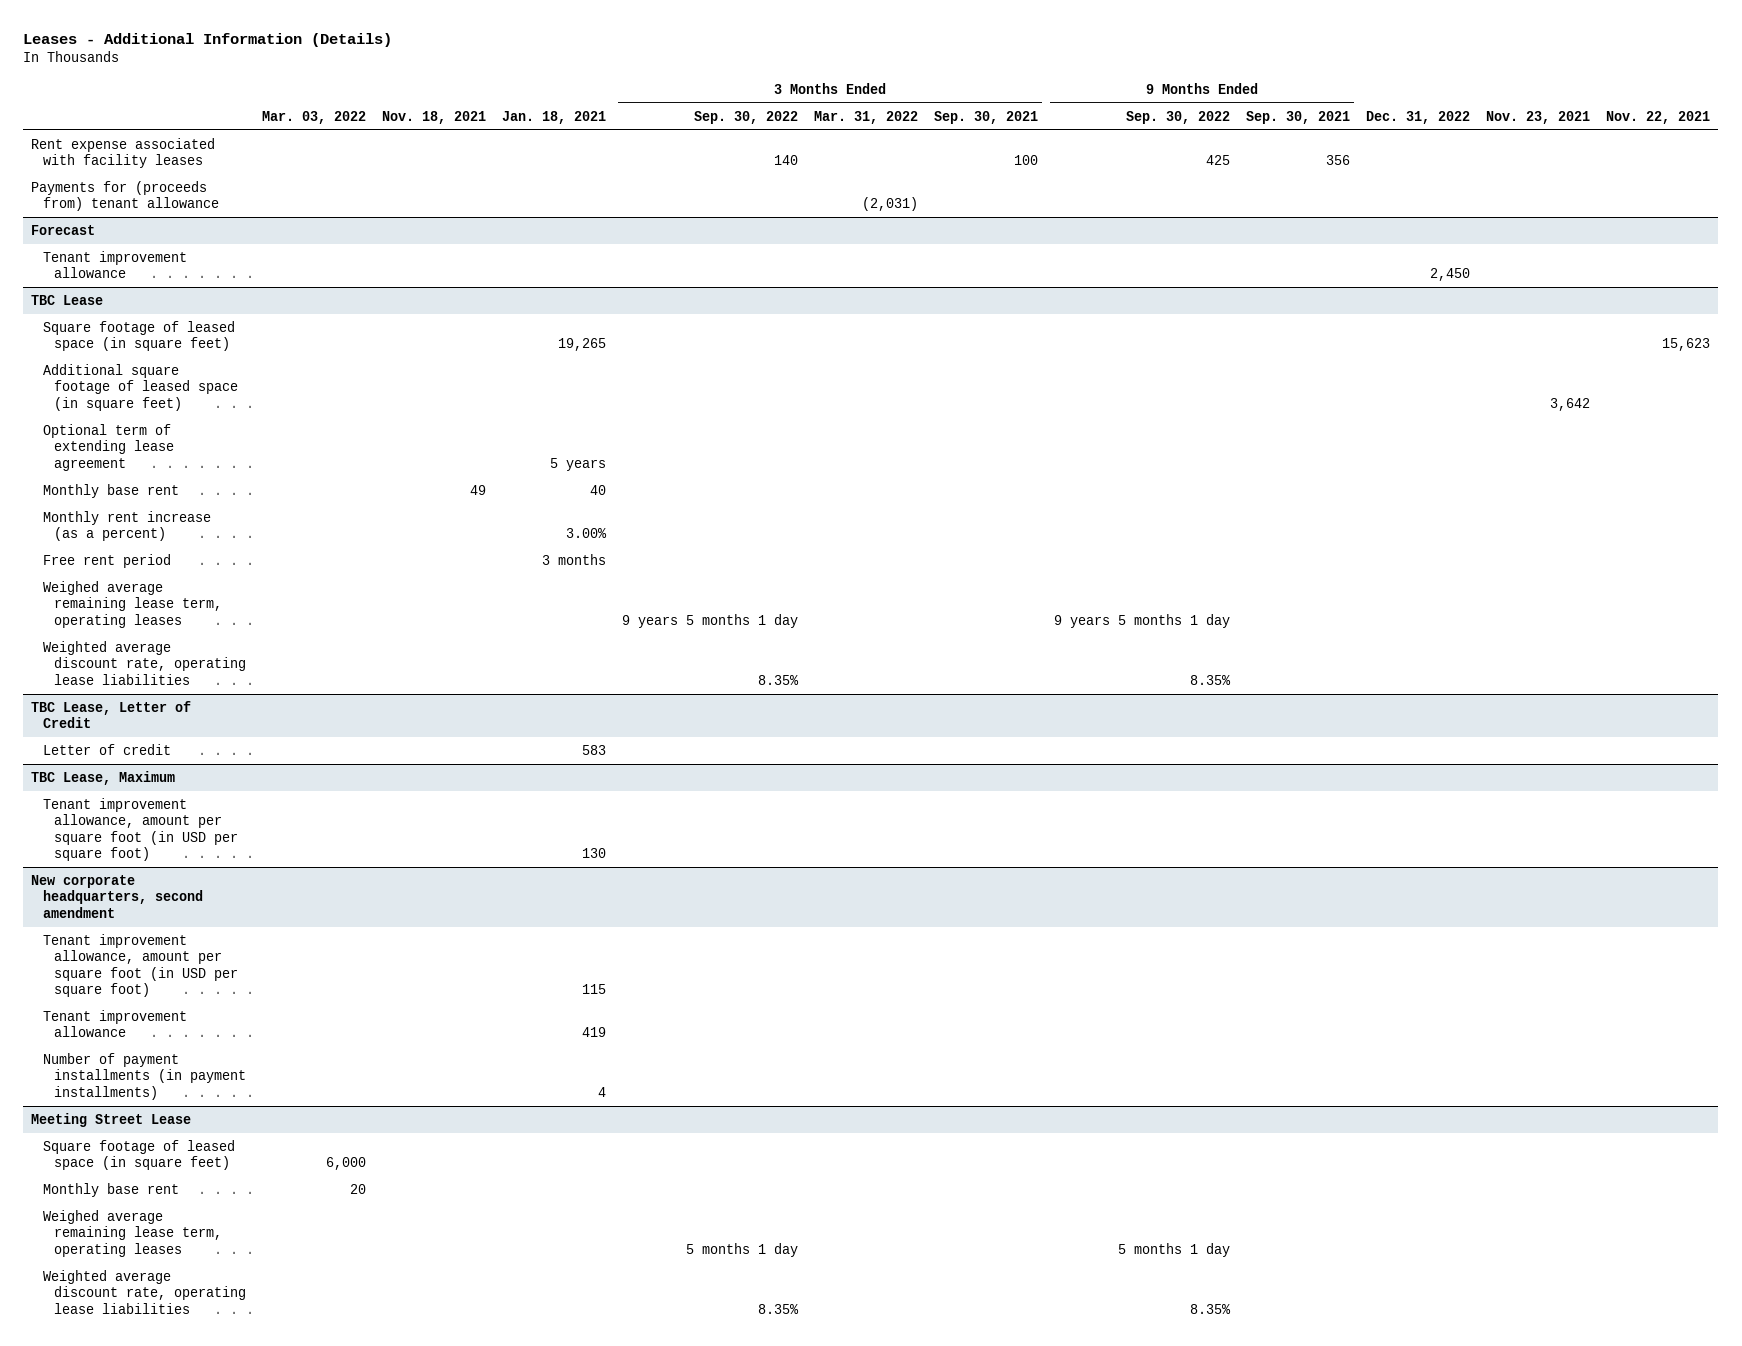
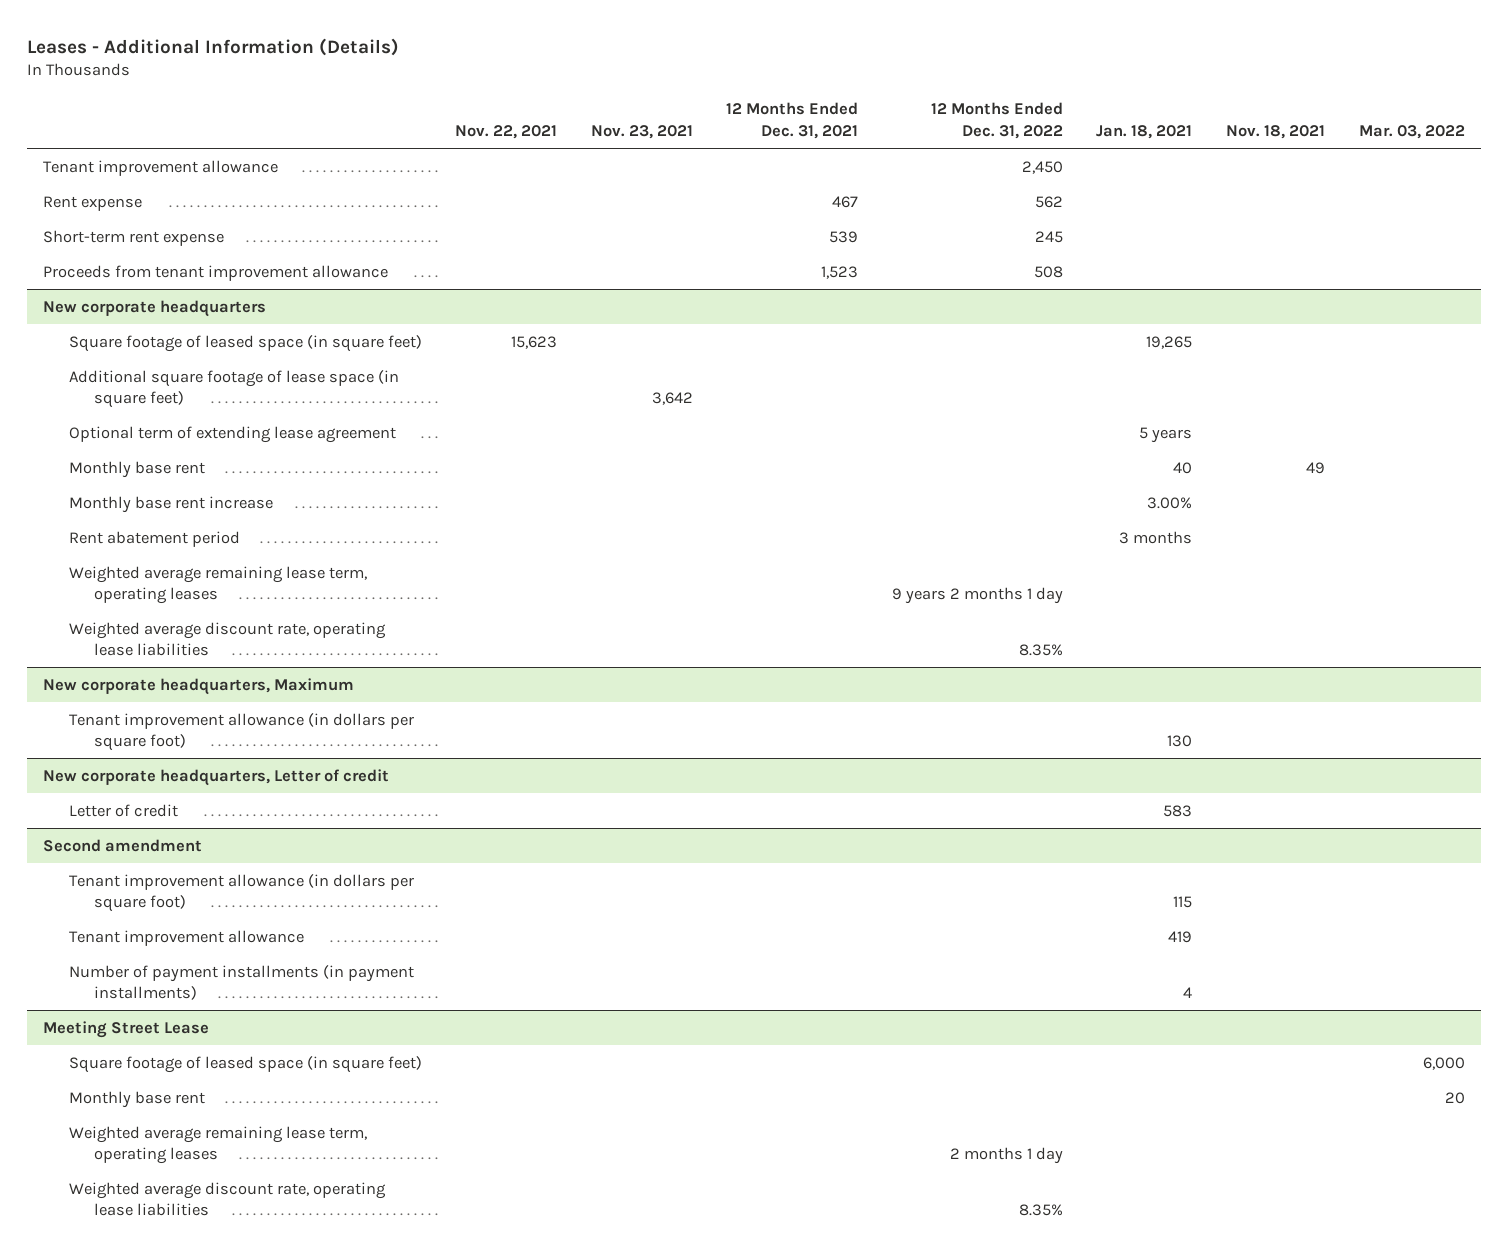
- | Mar. 03, 2022 | Nov. 18, 2021 | Jan. 18, 2021 | 3 Months Ended Sep. 30, 2022 | 3 Months Ended Mar. 31, 2022 | 3 Months Ended Sep. 30, 2021 | 9 Months Ended Sep. 30, 2022 | 9 Months Ended Sep. 30, 2021 | Dec. 31, 2022 | Nov. 23, 2021 | Nov. 22, 2021
+ | Nov. 22, 2021 | Nov. 23, 2021 | 12 Months Ended Dec. 31, 2021 | 12 Months Ended Dec. 31, 2022 | Jan. 18, 2021 | Nov. 18, 2021 | Mar. 03, 2022
- Rent expense associated with facility leases | | | | 140 | | 100 | 425 | 356 | | |
- Payments for (proceeds from) tenant allowance | | | | | (2,031) | | | | | |
- Forecast
- Tenant improvement allowance | | | | | | | | | 2,450 | |
- TBC Lease
+ Tenant improvement allowance | | | | 2,450 | | |
+ Rent expense | | | 467 | 562 | | |
+ Short-term rent expense | | | 539 | 245 | | |
+ Proceeds from tenant improvement allowance | | | 1,523 | 508 | | |
+ New corporate headquarters
- Additional square footage of leased space (in square feet) | | | | | | | | | | 3,642 |
+ Additional square footage of lease space (in square feet) | | 3,642 | | | | |
- Monthly rent increase (as a percent) | | | 3.00% | | | | | | | |
- Free rent period | | | 3 months | | | | | | | |
- Weighed average remaining lease term, operating leases | | | | 9 years 5 months 1 day | | | 9 years 5 months 1 day | | | |
+ Monthly base rent increase | | | | | 3.00% | |
+ Rent abatement period | | | | | 3 months | |
+ Weighted average remaining lease term, operating leases | | | | 9 years 2 months 1 day | | |
- TBC Lease, Letter of Credit
+ New corporate headquarters, Maximum
+ Tenant improvement allowance (in dollars per square foot) | | | | | 130 | |
+ New corporate headquarters, Letter of credit
- TBC Lease, Maximum
- Tenant improvement allowance, amount per square foot (in USD per square foot) | | | 130 | | | | | | | |
- New corporate headquarters, second amendment
- Tenant improvement allowance, amount per square foot (in USD per square foot) | | | 115 | | | | | | | |
+ Second amendment
+ Tenant improvement allowance (in dollars per square foot) | | | | | 115 | |
@ Meeting Street Lease
- Weighed average remaining lease term, operating leases | | | | 5 months 1 day | | | 5 months 1 day | | | |
+ Weighted average remaining lease term, operating leases | | | | 2 months 1 day | | |

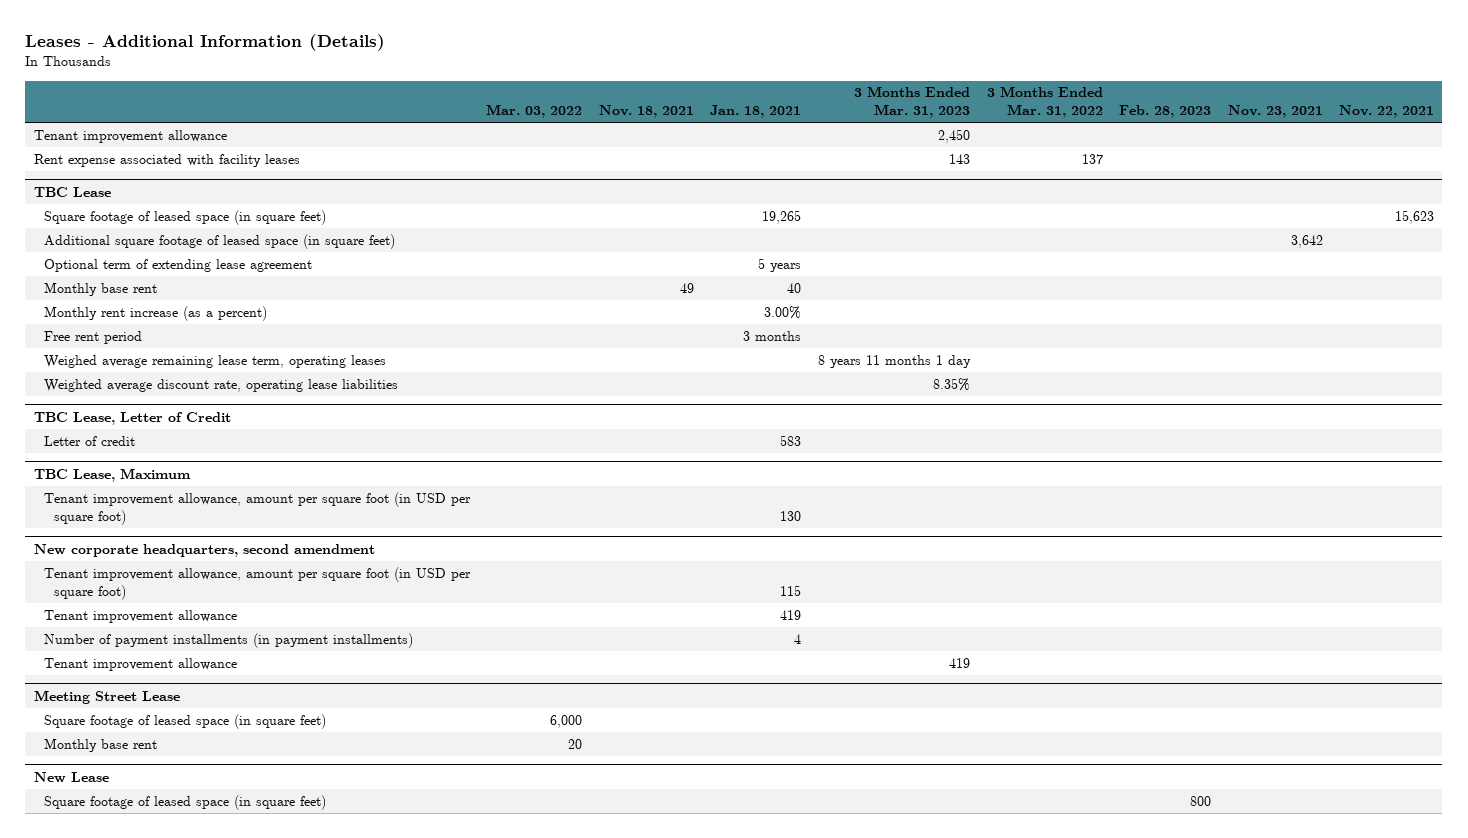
- | Nov. 22, 2021 | Nov. 23, 2021 | 12 Months Ended Dec. 31, 2021 | 12 Months Ended Dec. 31, 2022 | Jan. 18, 2021 | Nov. 18, 2021 | Mar. 03, 2022
+ | Mar. 03, 2022 | Nov. 18, 2021 | Jan. 18, 2021 | 3 Months Ended Mar. 31, 2023 | 3 Months Ended Mar. 31, 2022 | Feb. 28, 2023 | Nov. 23, 2021 | Nov. 22, 2021
- Rent expense | | | 467 | 562 | | |
- Short-term rent expense | | | 539 | 245 | | |
- Proceeds from tenant improvement allowance | | | 1,523 | 508 | | |
- New corporate headquarters
+ Rent expense associated with facility leases | | | | 143 | 137 | | |
+ TBC Lease
- Additional square footage of lease space (in square feet) | | 3,642 | | | | |
+ Additional square footage of leased space (in square feet) | | | | | | | 3,642 |
- Monthly base rent increase | | | | | 3.00% | |
- Rent abatement period | | | | | 3 months | |
- Weighted average remaining lease term, operating leases | | | | 9 years 2 months 1 day | | |
+ Monthly rent increase (as a percent) | | | 3.00% | | | | |
+ Free rent period | | | 3 months | | | | |
+ Weighed average remaining lease term, operating leases | | | | 8 years 11 months 1 day | | | |
- New corporate headquarters, Maximum
- Tenant improvement allowance (in dollars per square foot) | | | | | 130 | |
- New corporate headquarters, Letter of credit
+ TBC Lease, Letter of Credit
- Second amendment
- Tenant improvement allowance (in dollars per square foot) | | | | | 115 | |
+ TBC Lease, Maximum
+ Tenant improvement allowance, amount per square foot (in USD per square foot) | | | 130 | | | | |
+ New corporate headquarters, second amendment
+ Tenant improvement allowance, amount per square foot (in USD per square foot) | | | 115 | | | | |
+ Tenant improvement allowance | | | | 419 | | | |
@ Meeting Street Lease
- Weighted average remaining lease term, operating leases | | | | 2 months 1 day | | |
- Weighted average discount rate, operating lease liabilities | | | | 8.35% | | |
+ New Lease
+ Square footage of leased space (in square feet) | | | | | | 800 | |

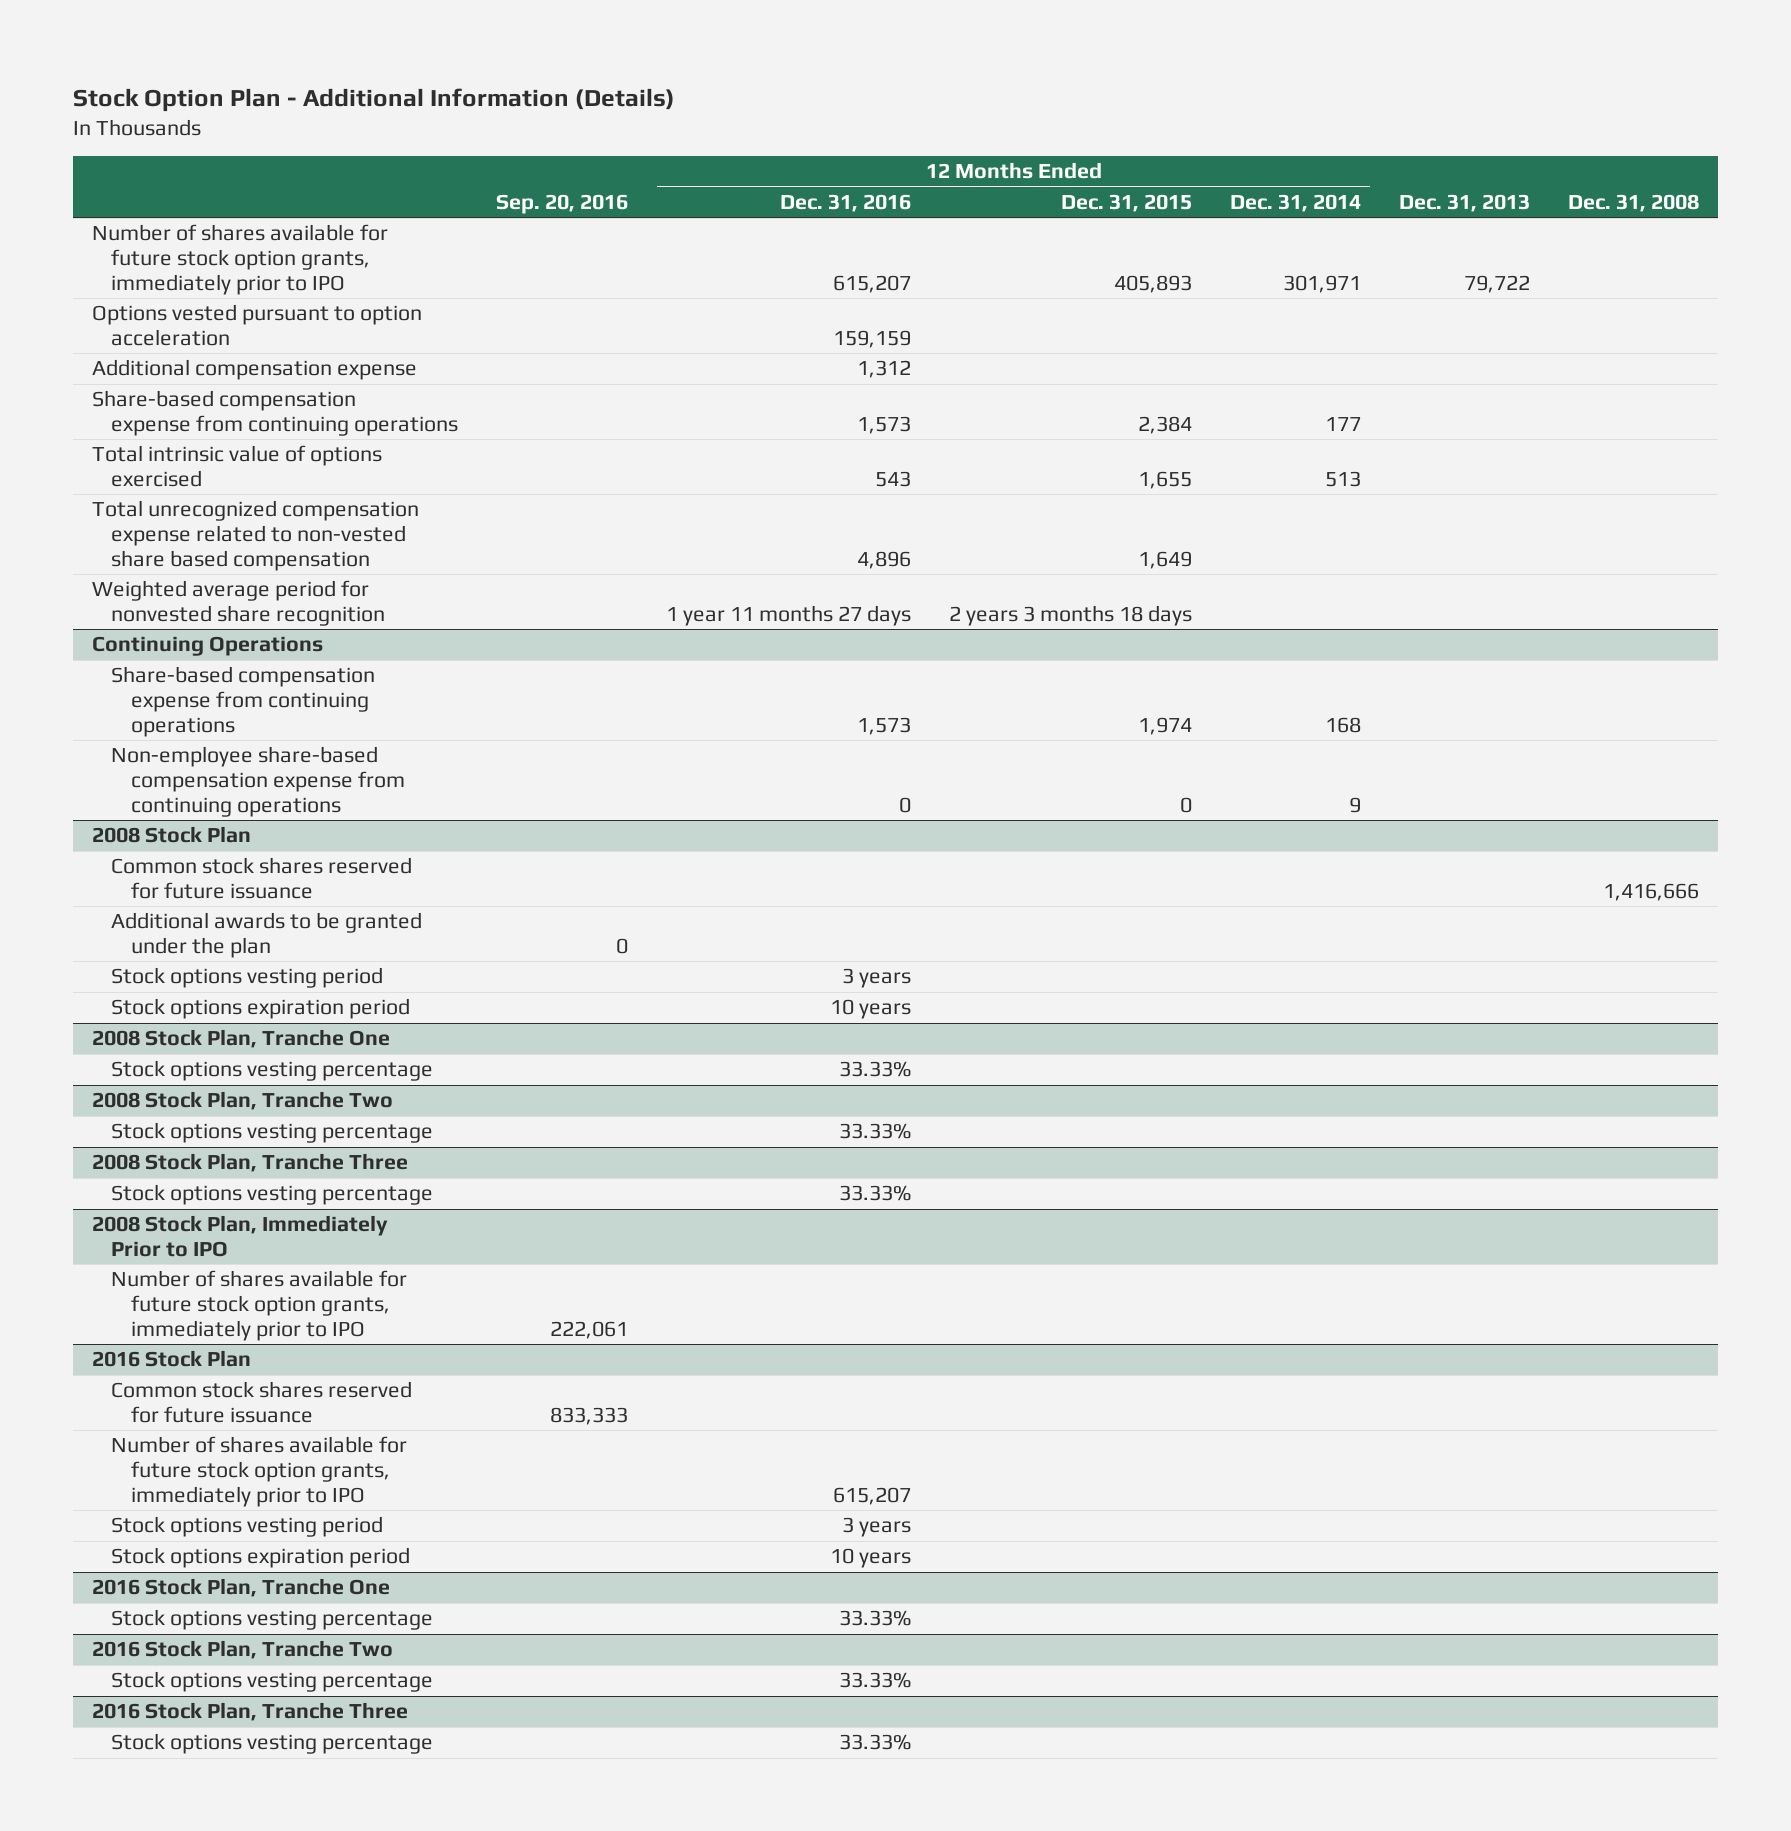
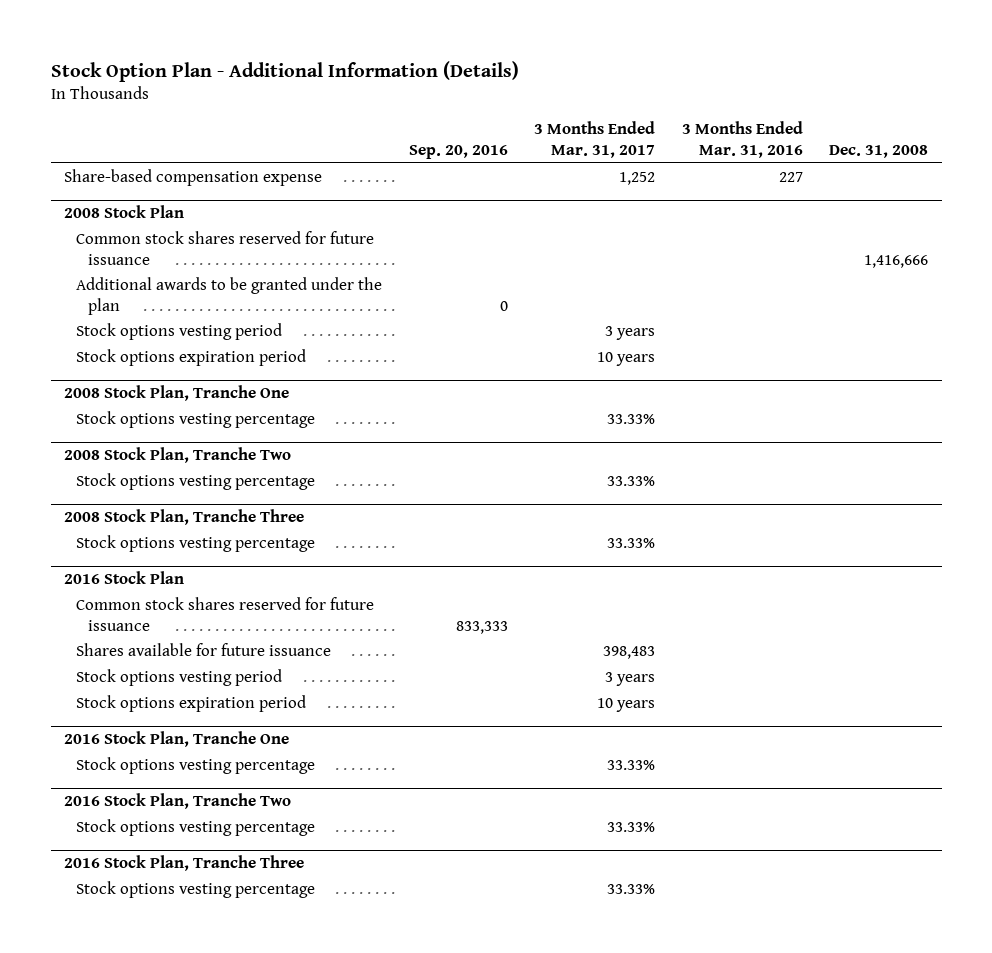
- | Sep. 20, 2016 | 12 Months Ended Dec. 31, 2016 | 12 Months Ended Dec. 31, 2015 | 12 Months Ended Dec. 31, 2014 | Dec. 31, 2013 | Dec. 31, 2008
+ | Sep. 20, 2016 | 3 Months Ended Mar. 31, 2017 | 3 Months Ended Mar. 31, 2016 | Dec. 31, 2008
- Number of shares available for future stock option grants, immediately prior to IPO | | 615,207 | 405,893 | 301,971 | 79,722 |
- Options vested pursuant to option acceleration | | 159,159 | | | |
- Additional compensation expense | | 1,312 | | | |
- Share-based compensation expense from continuing operations | | 1,573 | 2,384 | 177 | |
- Total intrinsic value of options exercised | | 543 | 1,655 | 513 | |
- Total unrecognized compensation expense related to non-vested share based compensation | | 4,896 | 1,649 | | |
- Weighted average period for nonvested share recognition | | 1 year 11 months 27 days | 2 years 3 months 18 days | | |
- Continuing Operations
- Share-based compensation expense from continuing operations | | 1,573 | 1,974 | 168 | |
- Non-employee share-based compensation expense from continuing operations | | 0 | 0 | 9 | |
+ Share-based compensation expense | | 1,252 | 227 |
- 2008 Stock Plan, Immediately Prior to IPO
- Number of shares available for future stock option grants, immediately prior to IPO | 222,061 | | | | |
@ 2016 Stock Plan
- Number of shares available for future stock option grants, immediately prior to IPO | | 615,207 | | | |
+ Shares available for future issuance | | 398,483 | |

